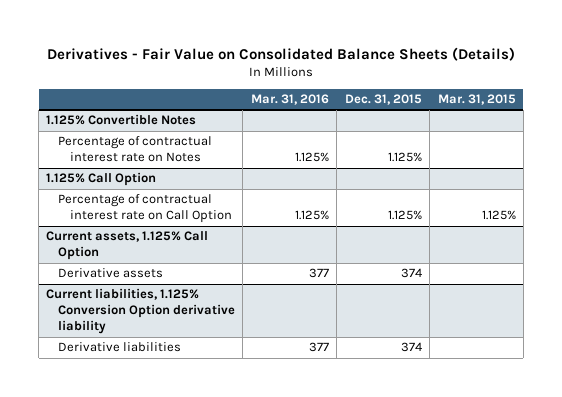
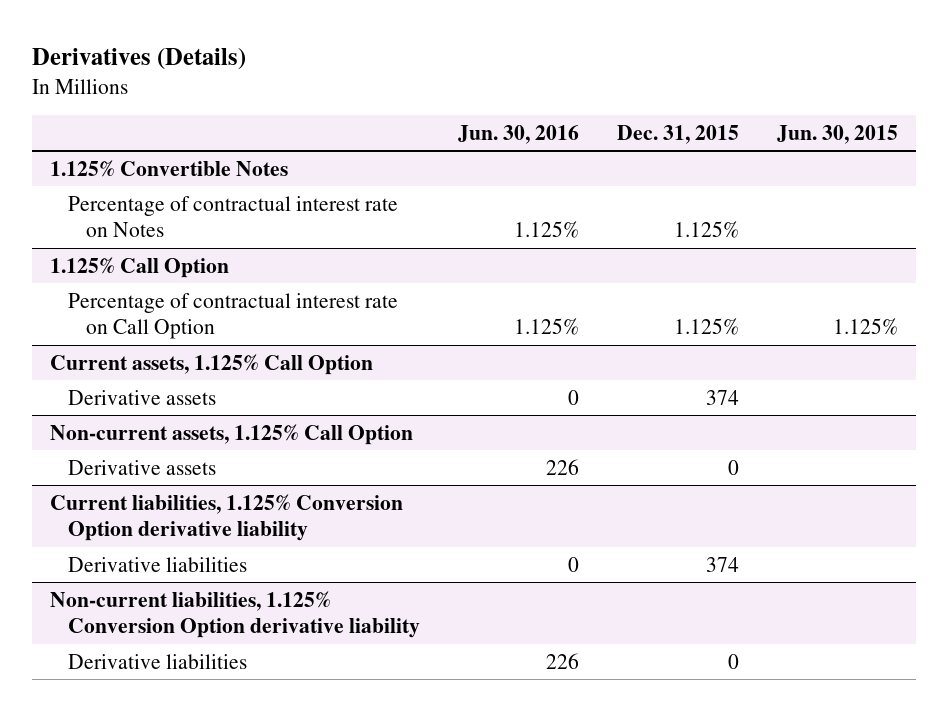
- Derivatives - Fair Value on Consolidated Balance Sheets (Details)
+ Derivatives (Details)
- | Mar. 31, 2016 | Dec. 31, 2015 | Mar. 31, 2015
+ | Jun. 30, 2016 | Dec. 31, 2015 | Jun. 30, 2015
+ Non-current assets, 1.125% Call Option
+ Derivative assets | 226 | 0 |
+ Non-current liabilities, 1.125% Conversion Option derivative liability
+ Derivative liabilities | 226 | 0 |

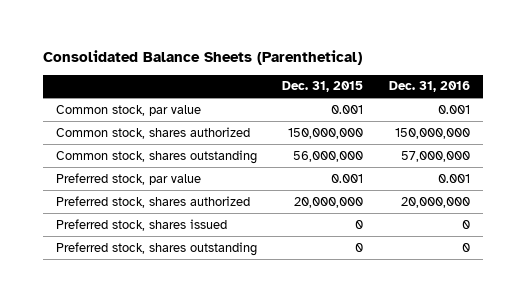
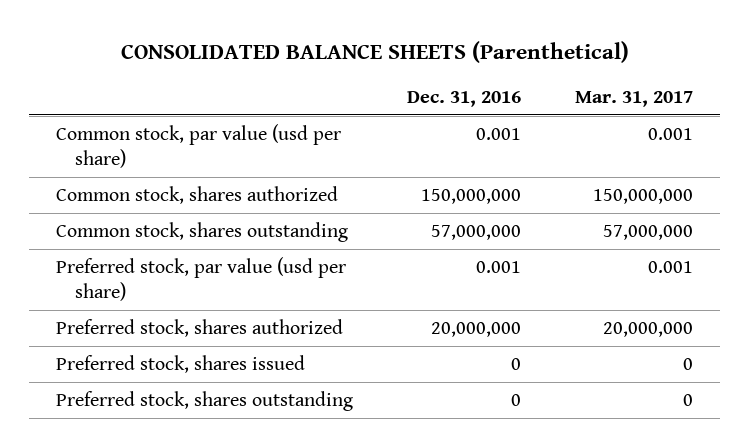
- Consolidated Balance Sheets (Parenthetical)
+ CONSOLIDATED BALANCE SHEETS (Parenthetical)
- | Dec. 31, 2015 | Dec. 31, 2016
+ | Dec. 31, 2016 | Mar. 31, 2017
- Common stock, par value | 0.001 | 0.001
+ Common stock, par value (usd per share) | 0.001 | 0.001
- Preferred stock, par value | 0.001 | 0.001
+ Preferred stock, par value (usd per share) | 0.001 | 0.001

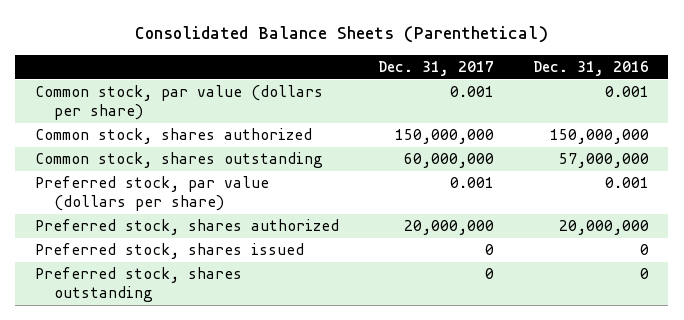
- CONSOLIDATED BALANCE SHEETS (Parenthetical)
+ Consolidated Balance Sheets (Parenthetical)
- | Dec. 31, 2016 | Mar. 31, 2017
+ | Dec. 31, 2017 | Dec. 31, 2016
- Common stock, par value (usd per share) | 0.001 | 0.001
+ Common stock, par value (dollars per share) | 0.001 | 0.001
- Preferred stock, par value (usd per share) | 0.001 | 0.001
+ Preferred stock, par value (dollars per share) | 0.001 | 0.001

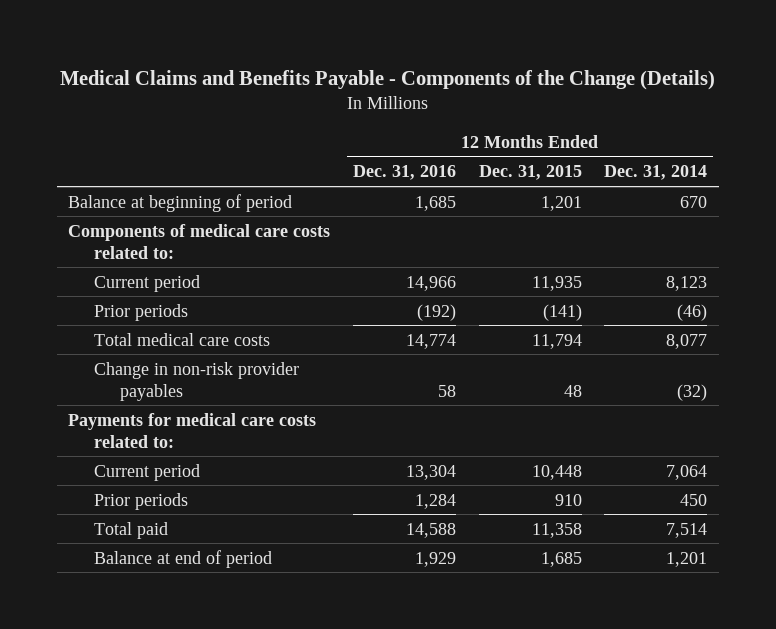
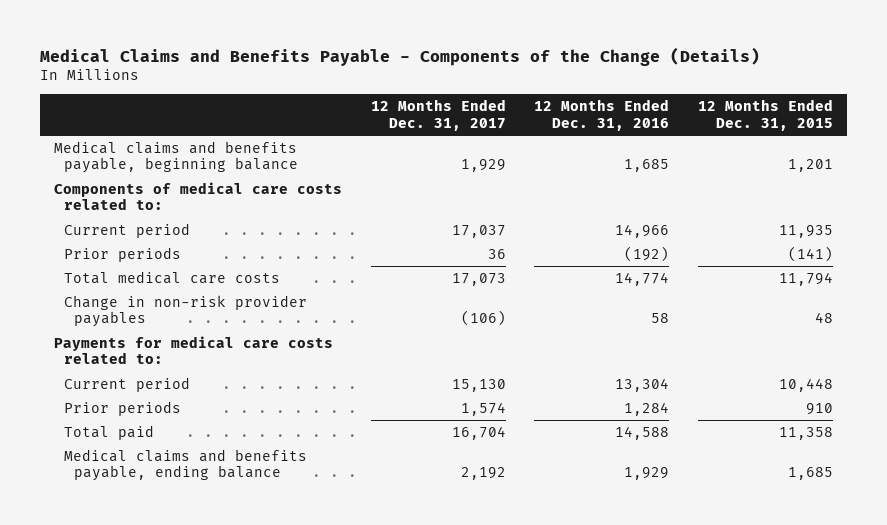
- | 12 Months Ended Dec. 31, 2016 | 12 Months Ended Dec. 31, 2015 | 12 Months Ended Dec. 31, 2014
+ | 12 Months Ended Dec. 31, 2017 | 12 Months Ended Dec. 31, 2016 | 12 Months Ended Dec. 31, 2015
- Balance at beginning of period | 1,685 | 1,201 | 670
+ Medical claims and benefits payable, beginning balance | 1,929 | 1,685 | 1,201
- Balance at end of period | 1,929 | 1,685 | 1,201
+ Medical claims and benefits payable, ending balance | 2,192 | 1,929 | 1,685

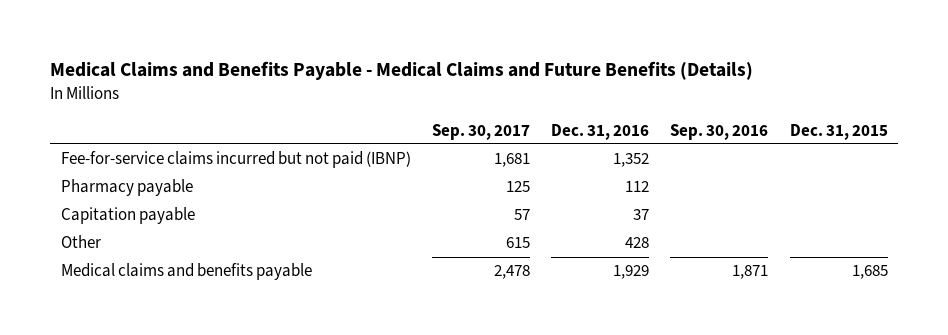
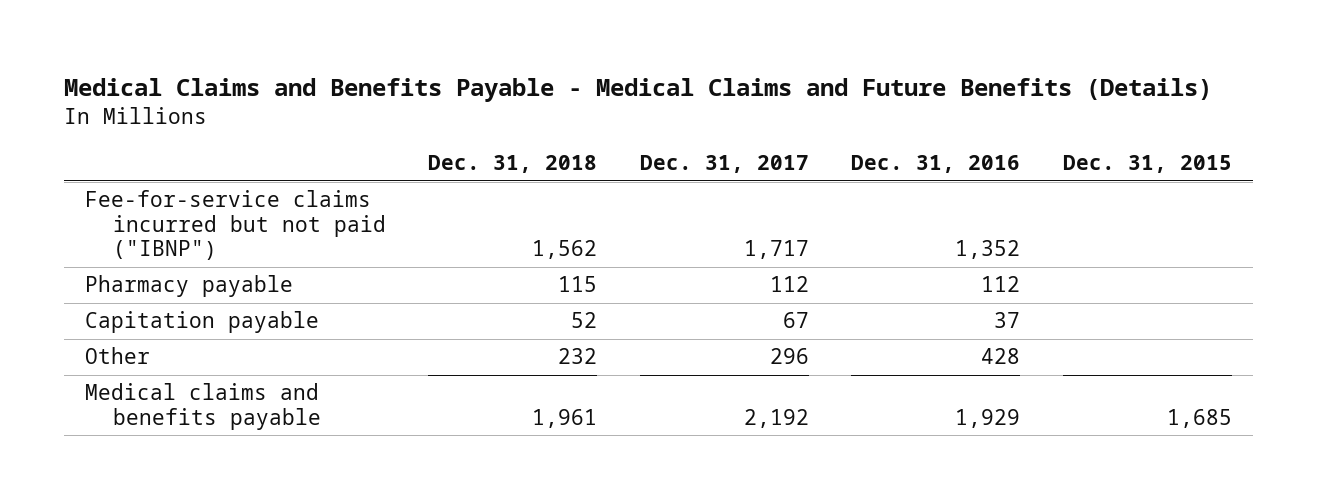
- | Sep. 30, 2017 | Dec. 31, 2016 | Sep. 30, 2016 | Dec. 31, 2015
+ | Dec. 31, 2018 | Dec. 31, 2017 | Dec. 31, 2016 | Dec. 31, 2015
- Fee-for-service claims incurred but not paid (IBNP) | 1,681 | 1,352 | |
+ Fee-for-service claims incurred but not paid ("IBNP") | 1,562 | 1,717 | 1,352 |

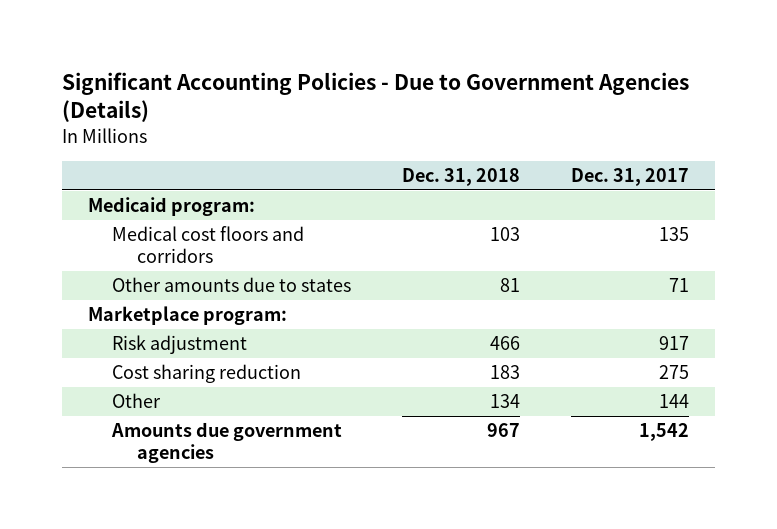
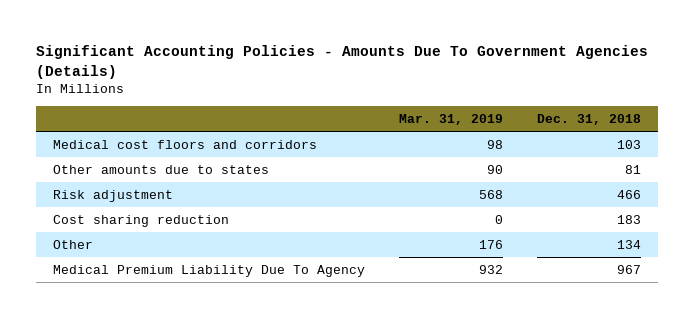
- Significant Accounting Policies - Due to Government Agencies (Details)
+ Significant Accounting Policies - Amounts Due To Government Agencies (Details)
- | Dec. 31, 2018 | Dec. 31, 2017
+ | Mar. 31, 2019 | Dec. 31, 2018
- Medicaid program:
- Marketplace program:
- Amounts due government agencies | 967 | 1,542
+ Medical Premium Liability Due To Agency | 932 | 967

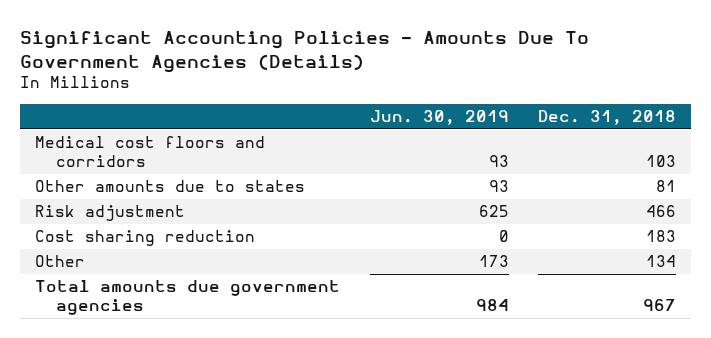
- | Mar. 31, 2019 | Dec. 31, 2018
+ | Jun. 30, 2019 | Dec. 31, 2018
- Medical Premium Liability Due To Agency | 932 | 967
+ Total amounts due government agencies | 984 | 967

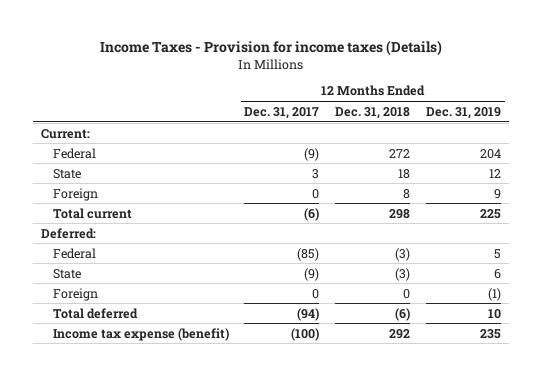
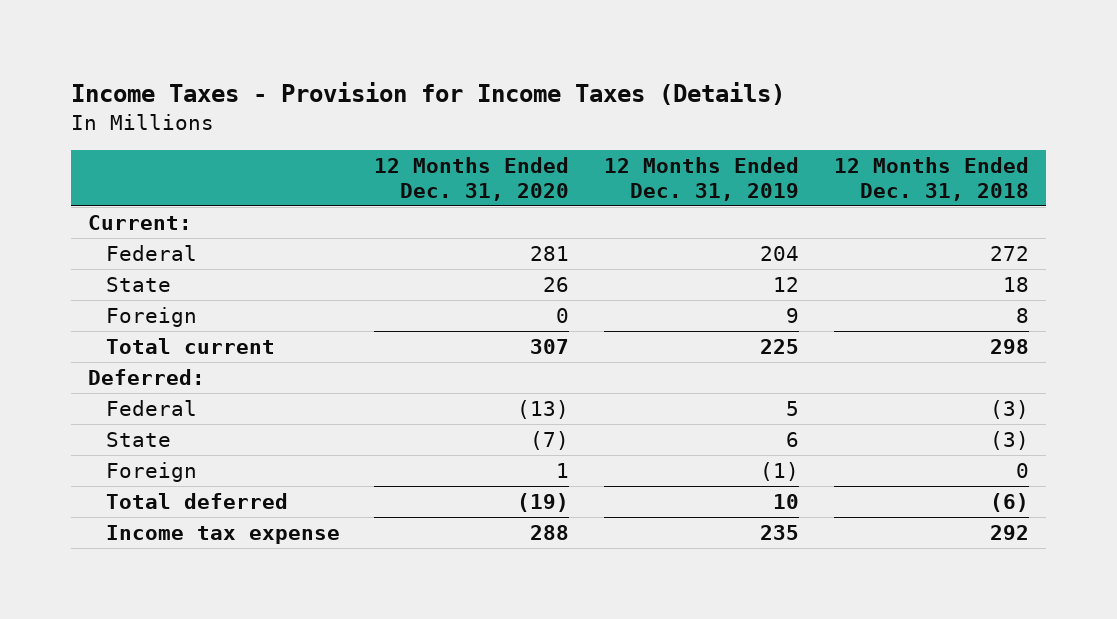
- Income Taxes - Provision for income taxes (Details)
+ Income Taxes - Provision for Income Taxes (Details)
- | 12 Months Ended Dec. 31, 2017 | 12 Months Ended Dec. 31, 2018 | 12 Months Ended Dec. 31, 2019
+ | 12 Months Ended Dec. 31, 2020 | 12 Months Ended Dec. 31, 2019 | 12 Months Ended Dec. 31, 2018
- Income tax expense (benefit) | (100) | 292 | 235
+ Income tax expense | 288 | 235 | 292

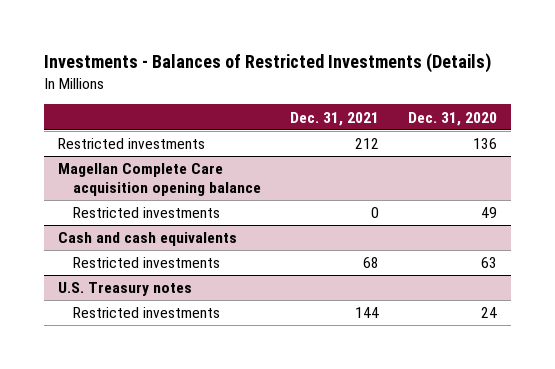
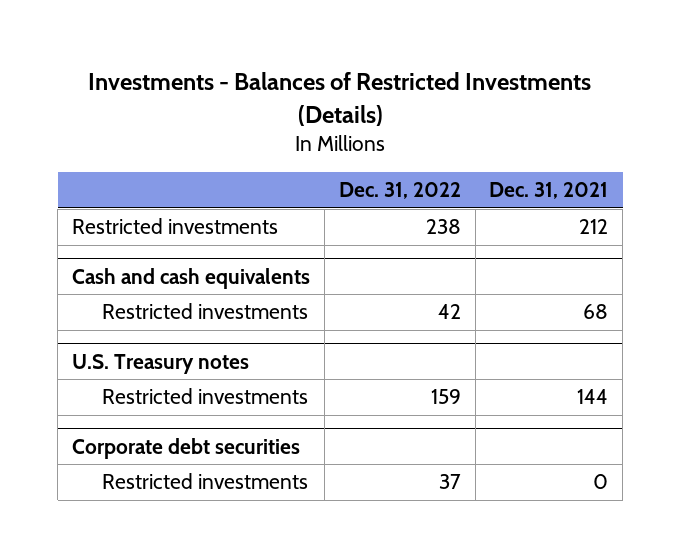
- | Dec. 31, 2021 | Dec. 31, 2020
+ | Dec. 31, 2022 | Dec. 31, 2021
- Magellan Complete Care acquisition opening balance
- Restricted investments | 0 | 49
+ Corporate debt securities
+ Restricted investments | 37 | 0

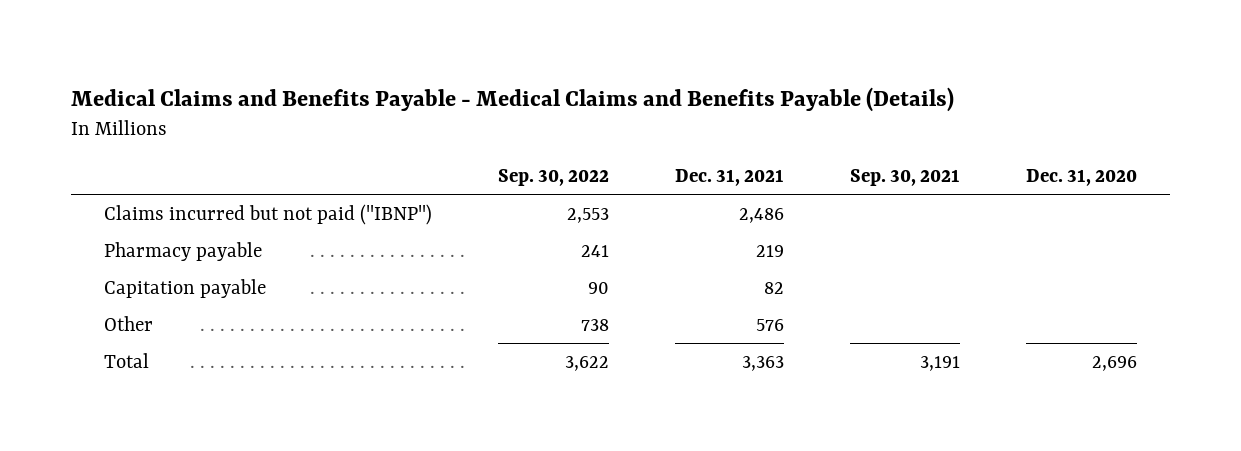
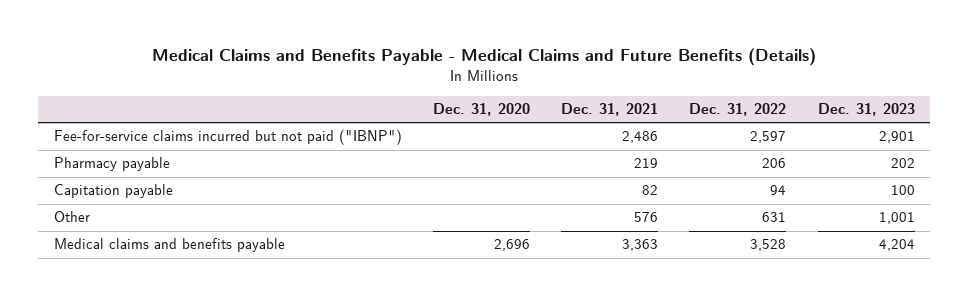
- Medical Claims and Benefits Payable - Medical Claims and Benefits Payable (Details)
+ Medical Claims and Benefits Payable - Medical Claims and Future Benefits (Details)
- | Sep. 30, 2022 | Dec. 31, 2021 | Sep. 30, 2021 | Dec. 31, 2020
+ | Dec. 31, 2020 | Dec. 31, 2021 | Dec. 31, 2022 | Dec. 31, 2023
- Claims incurred but not paid ("IBNP") | 2,553 | 2,486 | |
+ Fee-for-service claims incurred but not paid ("IBNP") | | 2,486 | 2,597 | 2,901
- Total | 3,622 | 3,363 | 3,191 | 2,696
+ Medical claims and benefits payable | 2,696 | 3,363 | 3,528 | 4,204

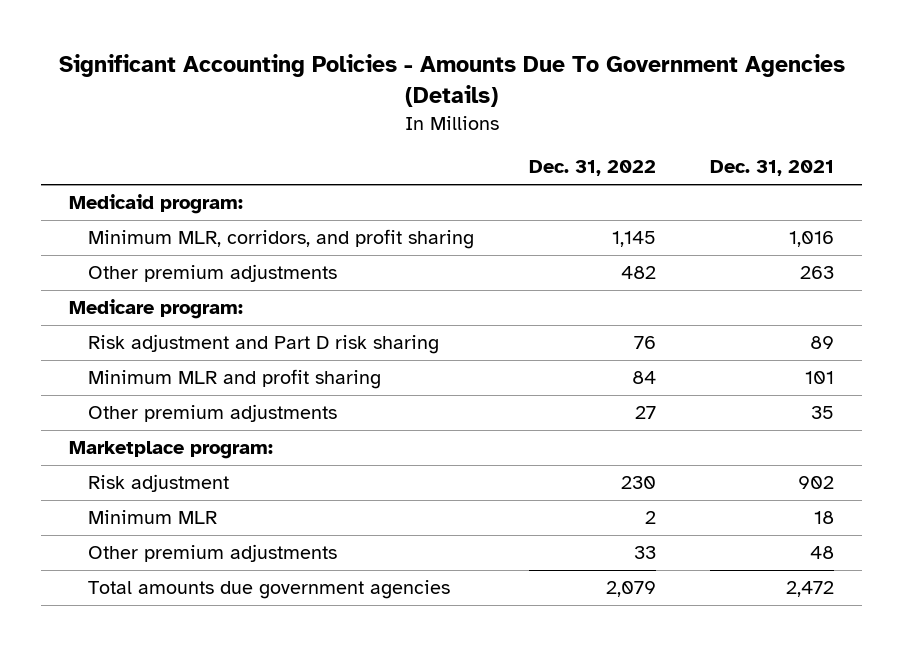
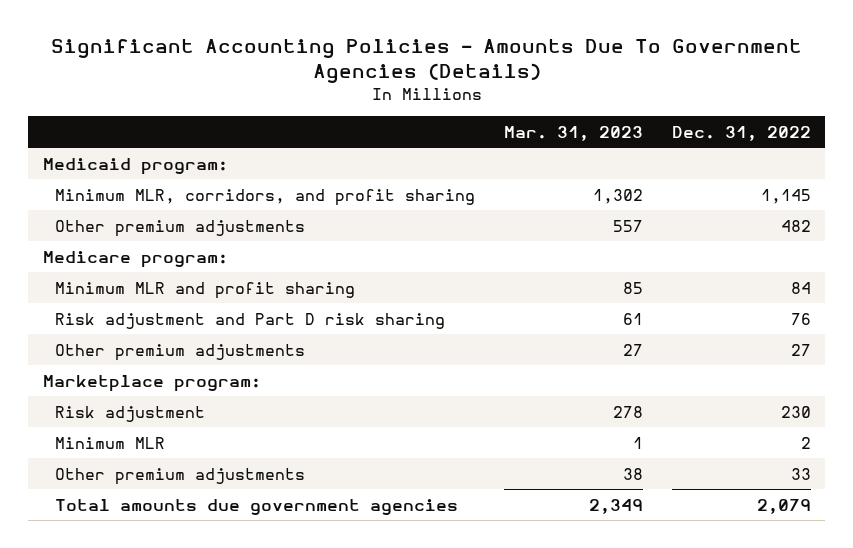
- | Dec. 31, 2022 | Dec. 31, 2021
+ | Mar. 31, 2023 | Dec. 31, 2022
moved down: Risk adjustment and Part D risk sharing | 61 | 76

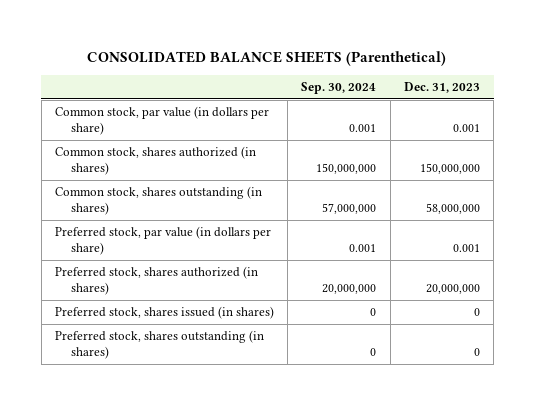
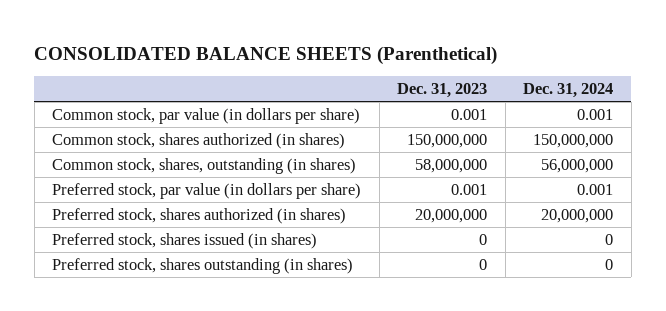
- | Sep. 30, 2024 | Dec. 31, 2023
+ | Dec. 31, 2023 | Dec. 31, 2024
- Common stock, shares outstanding (in shares) | 57,000,000 | 58,000,000
+ Common stock, shares, outstanding (in shares) | 58,000,000 | 56,000,000

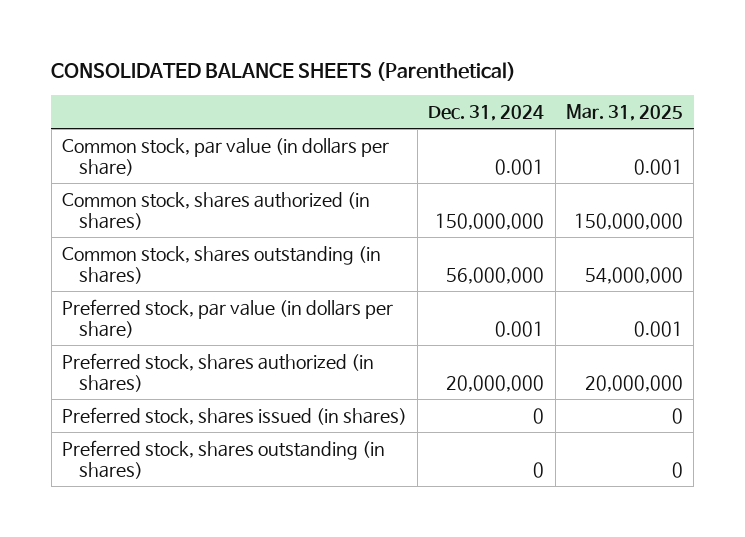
- | Dec. 31, 2023 | Dec. 31, 2024
+ | Dec. 31, 2024 | Mar. 31, 2025
- Common stock, shares, outstanding (in shares) | 58,000,000 | 56,000,000
+ Common stock, shares outstanding (in shares) | 56,000,000 | 54,000,000

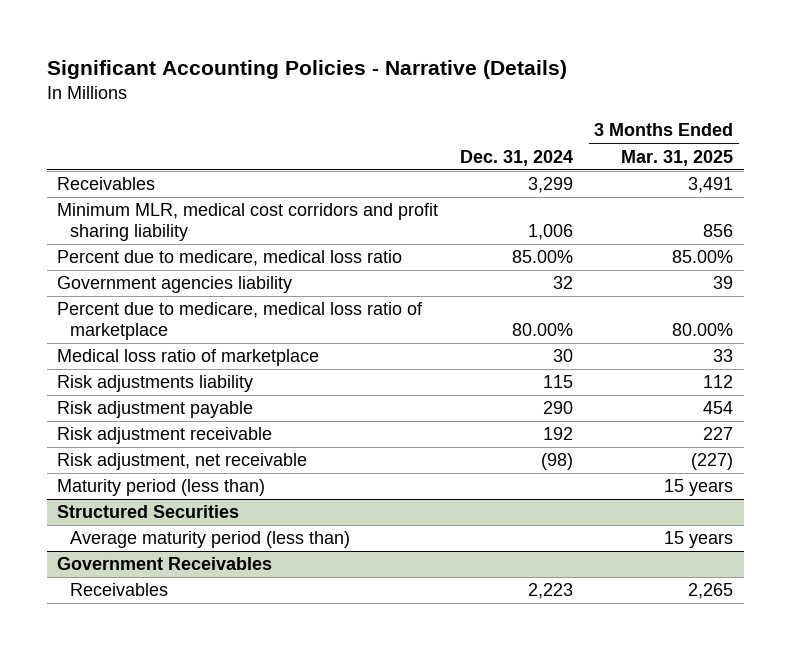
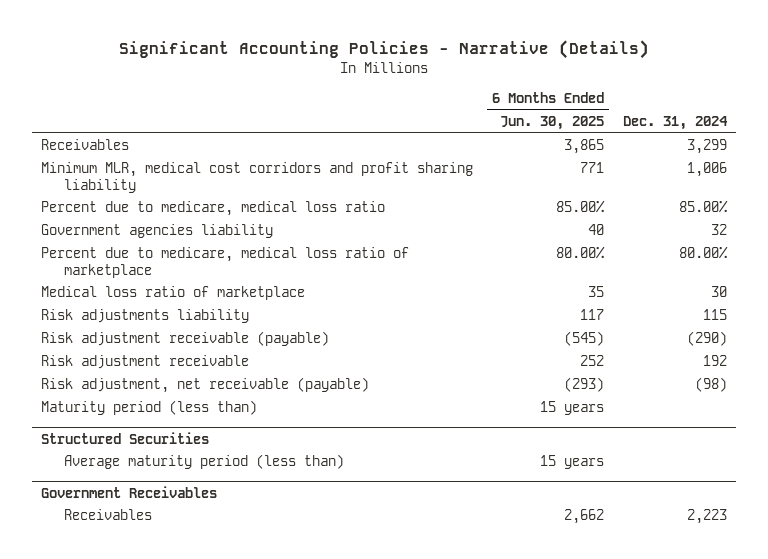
- | Dec. 31, 2024 | 3 Months Ended Mar. 31, 2025
+ | 6 Months Ended Jun. 30, 2025 | Dec. 31, 2024
- Risk adjustment payable | 290 | 454
+ Risk adjustment receivable (payable) | (545) | (290)
- Risk adjustment, net receivable | (98) | (227)
+ Risk adjustment, net receivable (payable) | (293) | (98)

